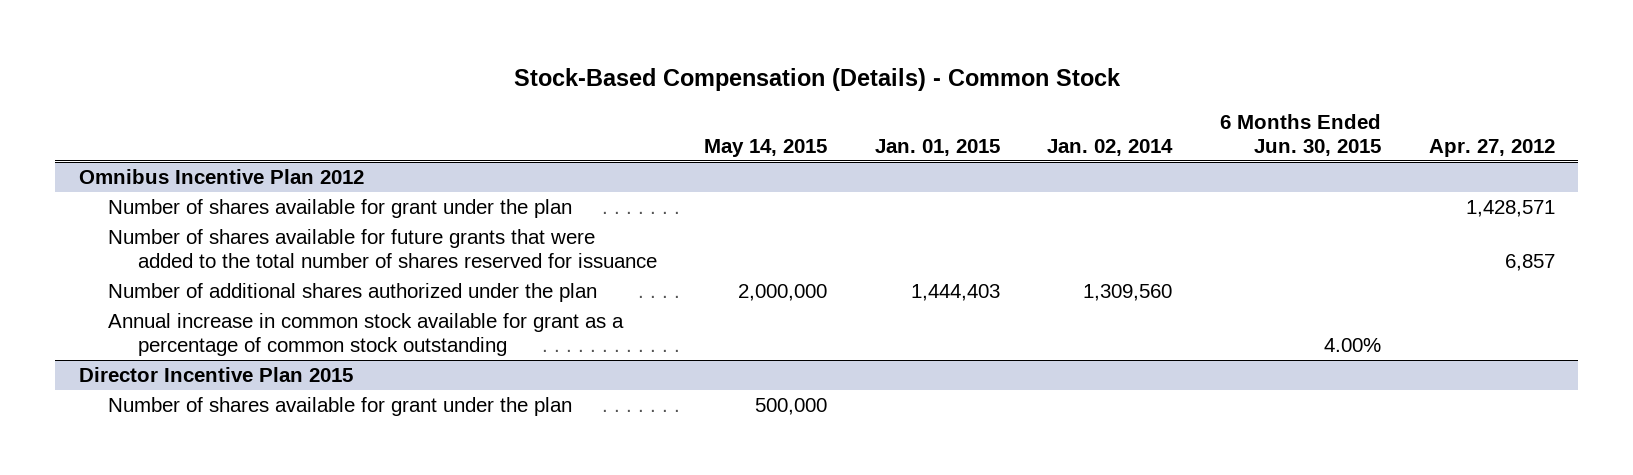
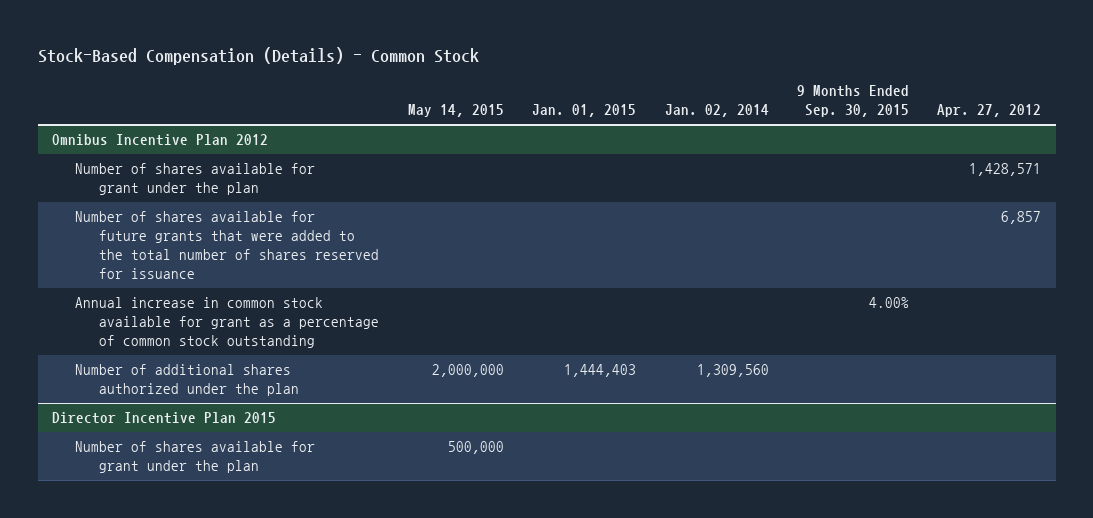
- | May 14, 2015 | Jan. 01, 2015 | Jan. 02, 2014 | 6 Months Ended Jun. 30, 2015 | Apr. 27, 2012
+ | May 14, 2015 | Jan. 01, 2015 | Jan. 02, 2014 | 9 Months Ended Sep. 30, 2015 | Apr. 27, 2012
@ Omnibus Incentive Plan 2012
moved down: Number of additional shares authorized under the plan | 2,000,000 | 1,444,403 | 1,309,560 | |

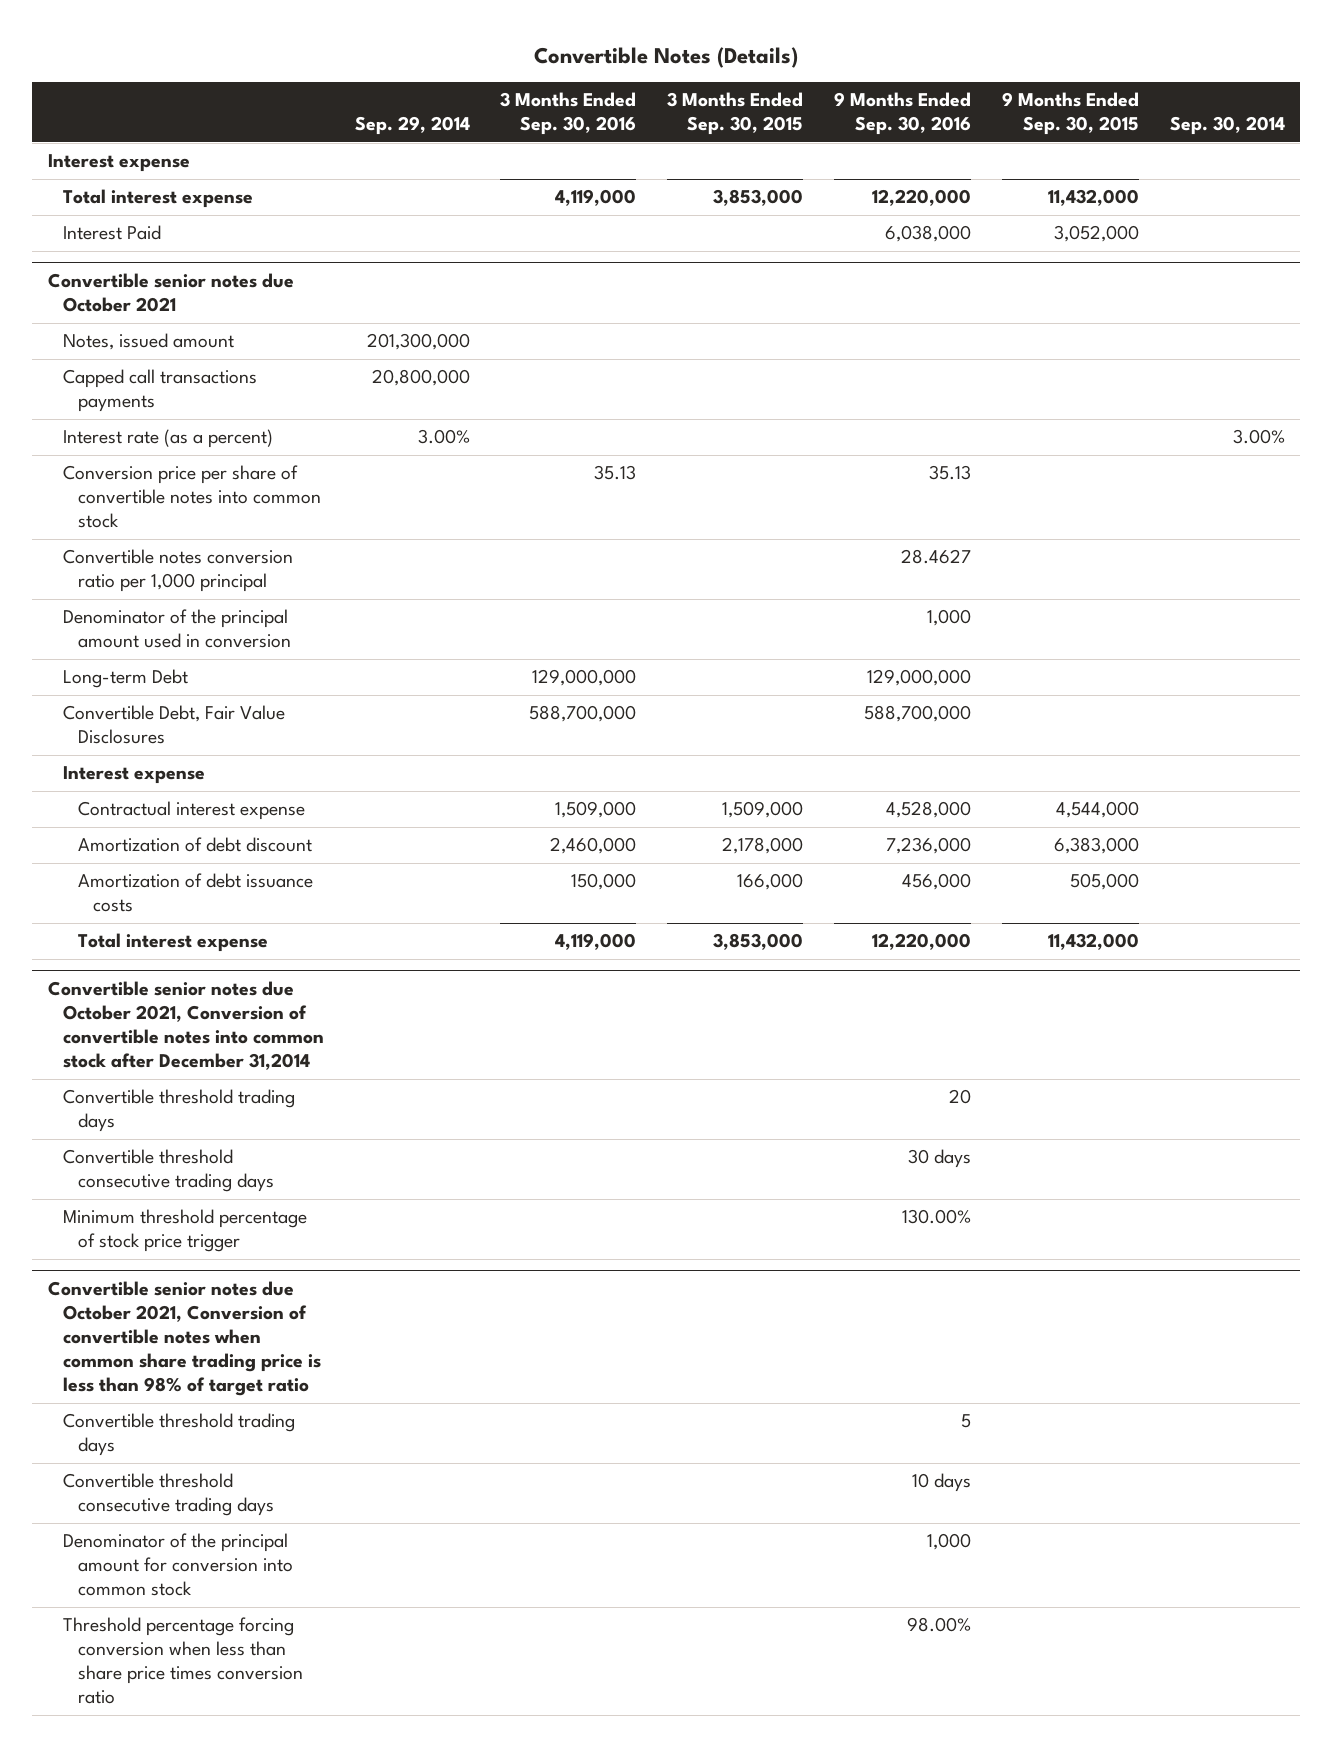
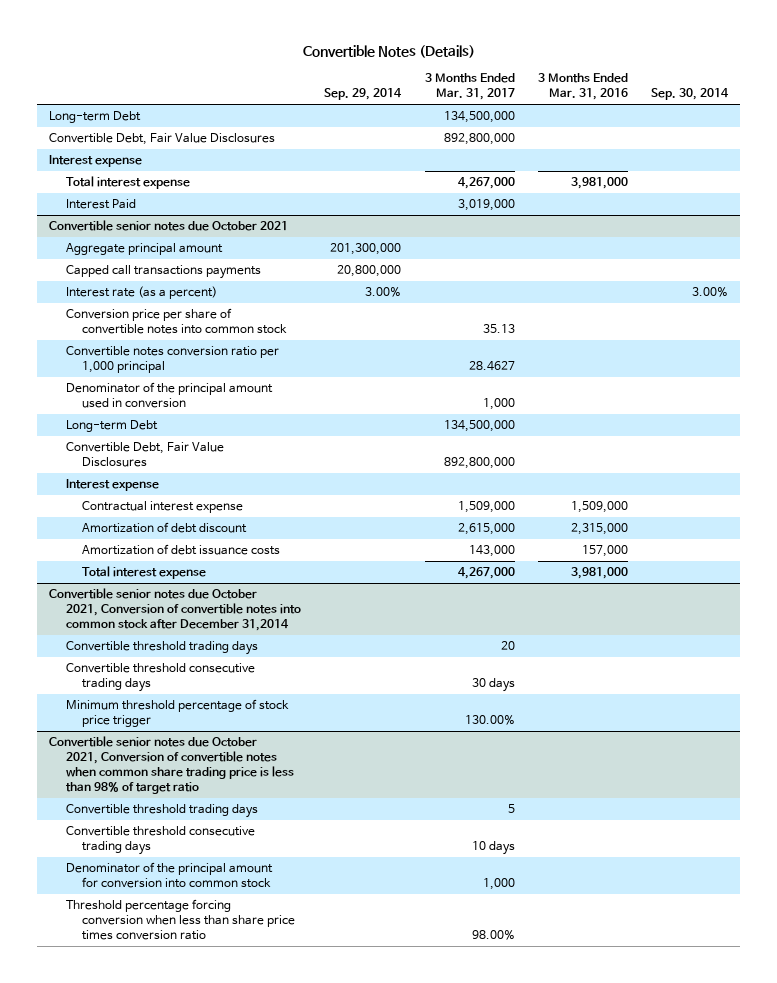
- | Sep. 29, 2014 | 3 Months Ended Sep. 30, 2016 | 3 Months Ended Sep. 30, 2015 | 9 Months Ended Sep. 30, 2016 | 9 Months Ended Sep. 30, 2015 | Sep. 30, 2014
+ | Sep. 29, 2014 | 3 Months Ended Mar. 31, 2017 | 3 Months Ended Mar. 31, 2016 | Sep. 30, 2014
+ Long-term Debt | | 134,500,000 | |
+ Convertible Debt, Fair Value Disclosures | | 892,800,000 | |
@ Convertible senior notes due October 2021
- Notes, issued amount | 201,300,000 | | | | |
+ Aggregate principal amount | 201,300,000 | | |

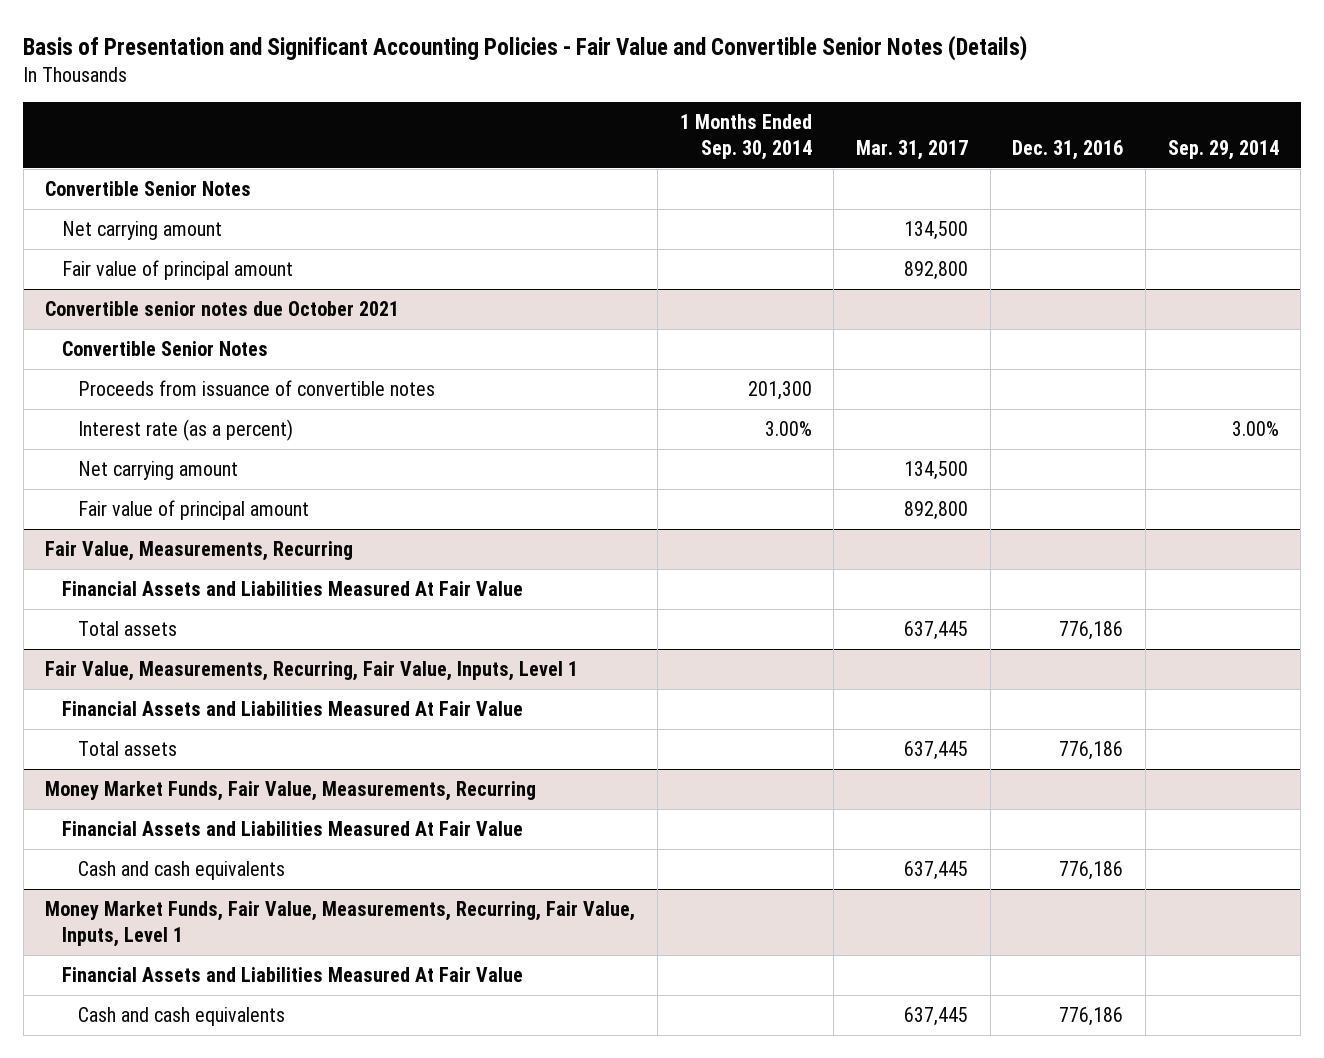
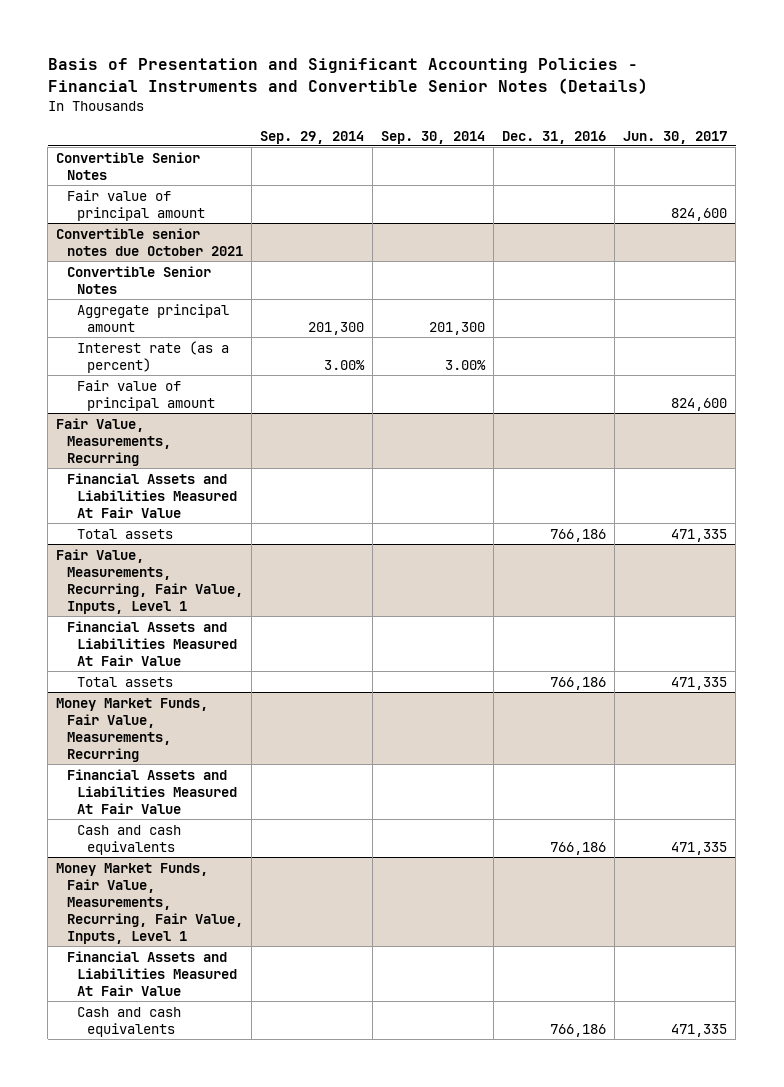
- Basis of Presentation and Significant Accounting Policies - Fair Value and Convertible Senior Notes (Details)
+ Basis of Presentation and Significant Accounting Policies - Financial Instruments and Convertible Senior Notes (Details)
- | 1 Months Ended Sep. 30, 2014 | Mar. 31, 2017 | Dec. 31, 2016 | Sep. 29, 2014
+ | Sep. 29, 2014 | Sep. 30, 2014 | Dec. 31, 2016 | Jun. 30, 2017
- Net carrying amount | | 134,500 | |
@ Convertible senior notes due October 2021
- Proceeds from issuance of convertible notes | 201,300 | | |
+ Aggregate principal amount | 201,300 | 201,300 | |
- Net carrying amount | | 134,500 | |
@ Fair Value, Measurements, Recurring
- Total assets | | 637,445 | 776,186 |
+ Total assets | | | 766,186 | 471,335
@ Fair Value, Measurements, Recurring, Fair Value, Inputs, Level 1
- Total assets | | 637,445 | 776,186 |
+ Total assets | | | 766,186 | 471,335
@ Money Market Funds, Fair Value, Measurements, Recurring
- Cash and cash equivalents | | 637,445 | 776,186 |
+ Cash and cash equivalents | | | 766,186 | 471,335
@ Money Market Funds, Fair Value, Measurements, Recurring, Fair Value, Inputs, Level 1
- Cash and cash equivalents | | 637,445 | 776,186 |
+ Cash and cash equivalents | | | 766,186 | 471,335

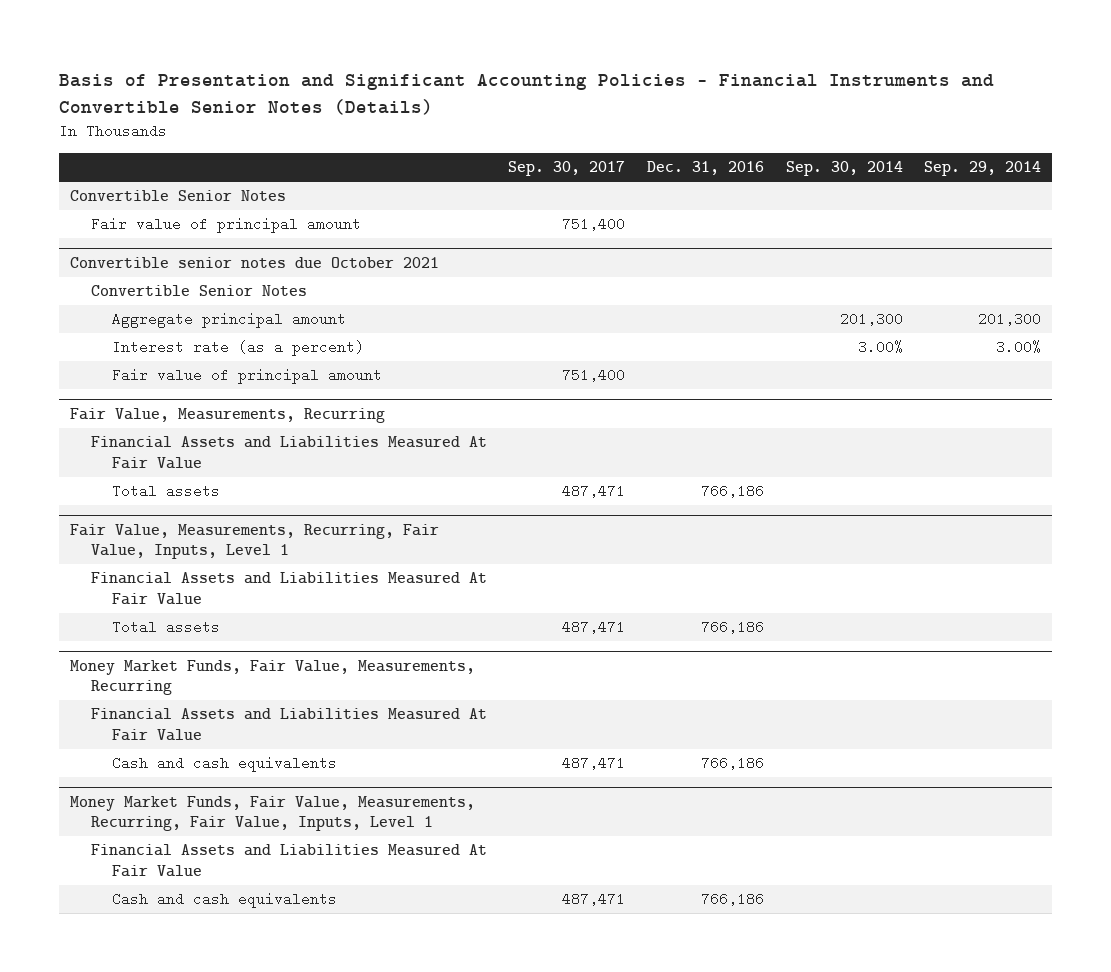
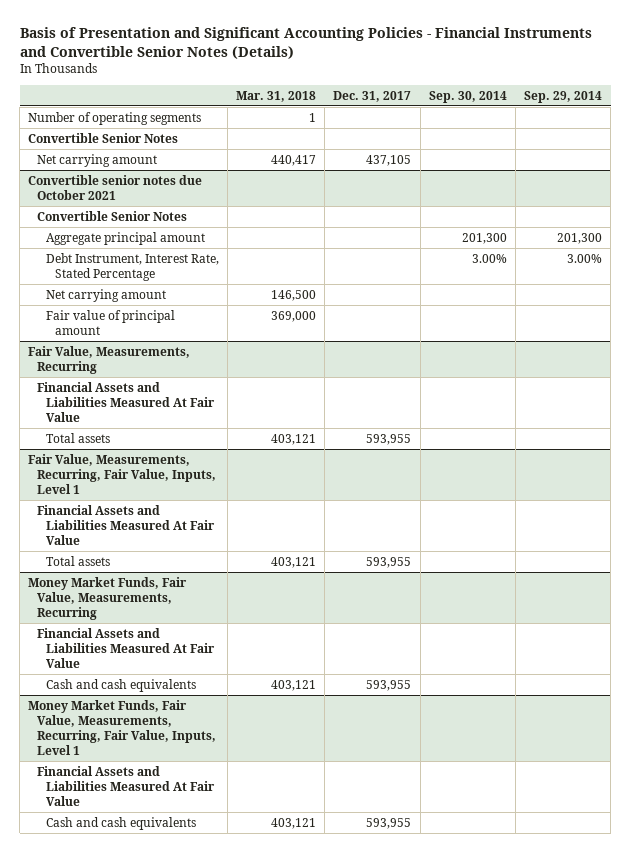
- | Sep. 30, 2017 | Dec. 31, 2016 | Sep. 30, 2014 | Sep. 29, 2014
+ | Mar. 31, 2018 | Dec. 31, 2017 | Sep. 30, 2014 | Sep. 29, 2014
+ Number of operating segments | 1 | | |
- Fair value of principal amount | 751,400 | | |
+ Net carrying amount | 440,417 | 437,105 | |
@ Convertible senior notes due October 2021
- Interest rate (as a percent) | | | 3.00% | 3.00%
+ Debt Instrument, Interest Rate, Stated Percentage | | | 3.00% | 3.00%
+ Net carrying amount | 146,500 | | |

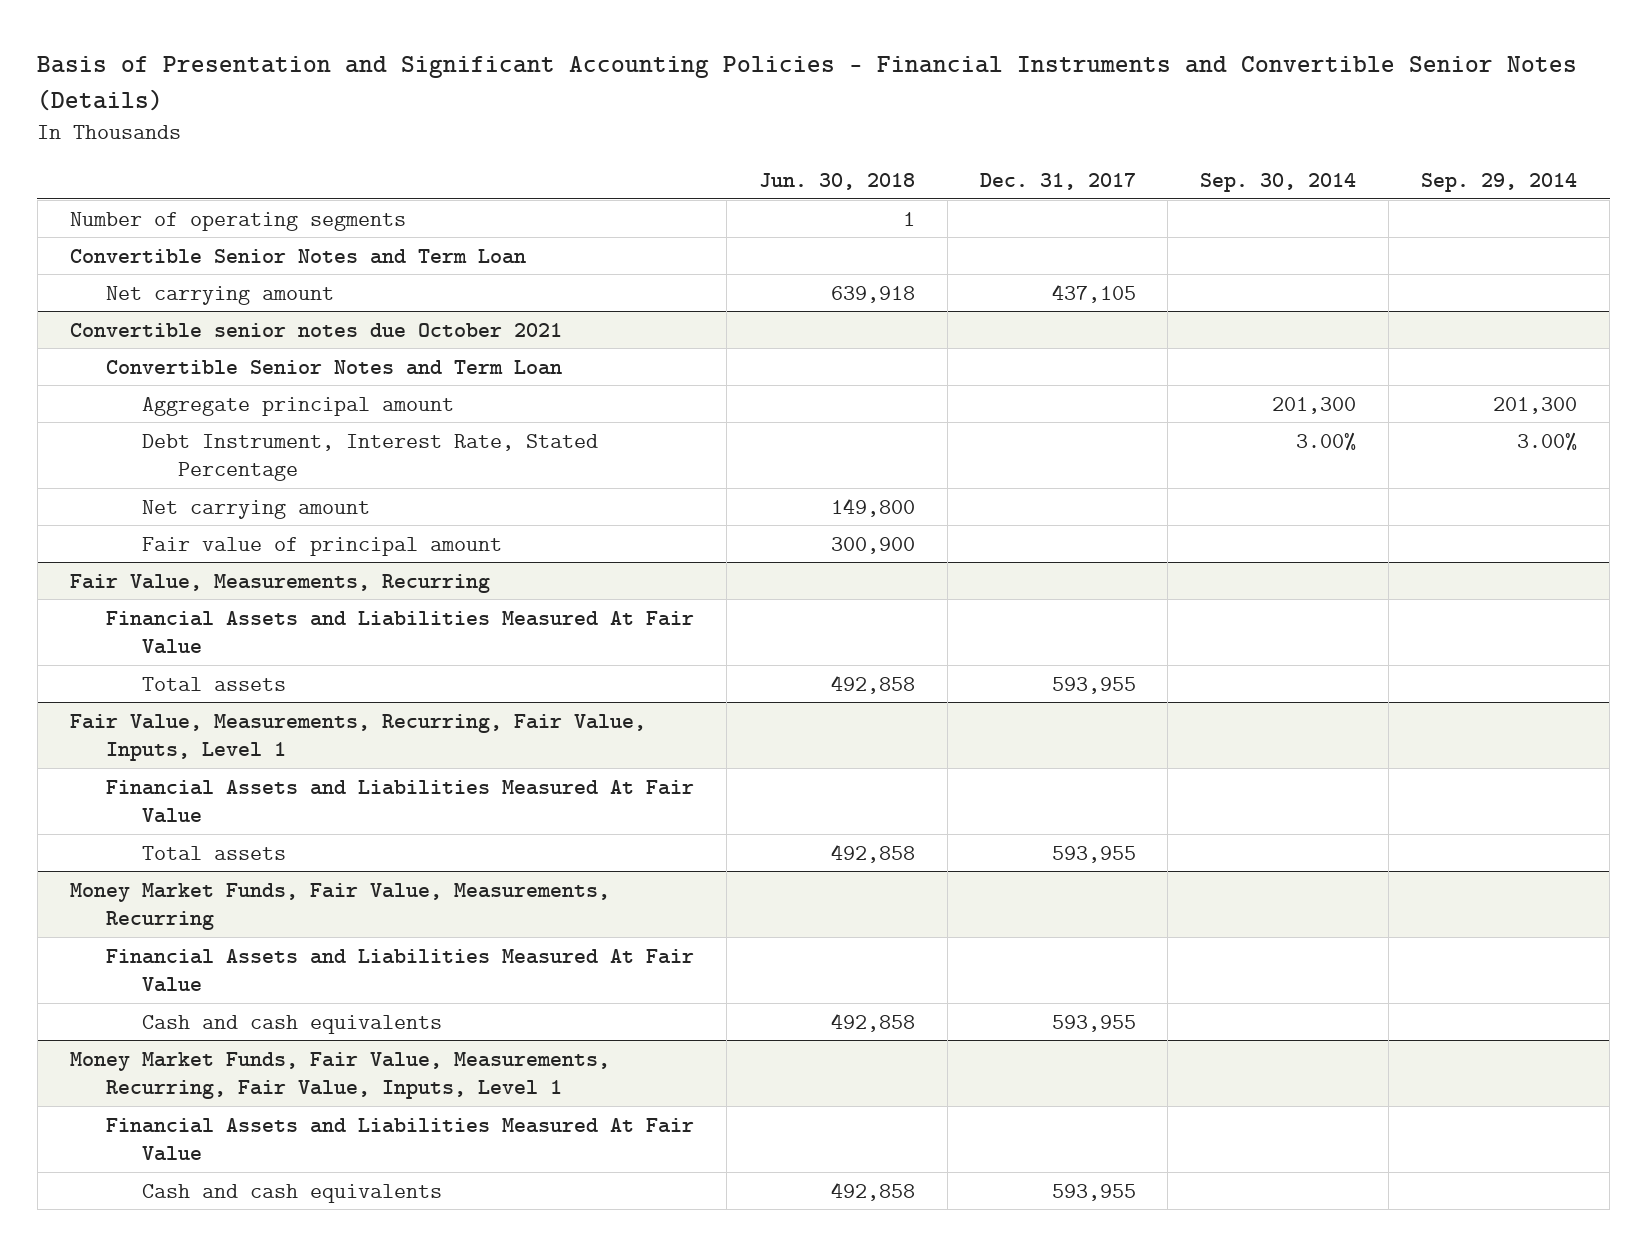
- | Mar. 31, 2018 | Dec. 31, 2017 | Sep. 30, 2014 | Sep. 29, 2014
+ | Jun. 30, 2018 | Dec. 31, 2017 | Sep. 30, 2014 | Sep. 29, 2014
- Convertible Senior Notes
+ Convertible Senior Notes and Term Loan
@ Convertible senior notes due October 2021
- Convertible Senior Notes
+ Convertible Senior Notes and Term Loan

